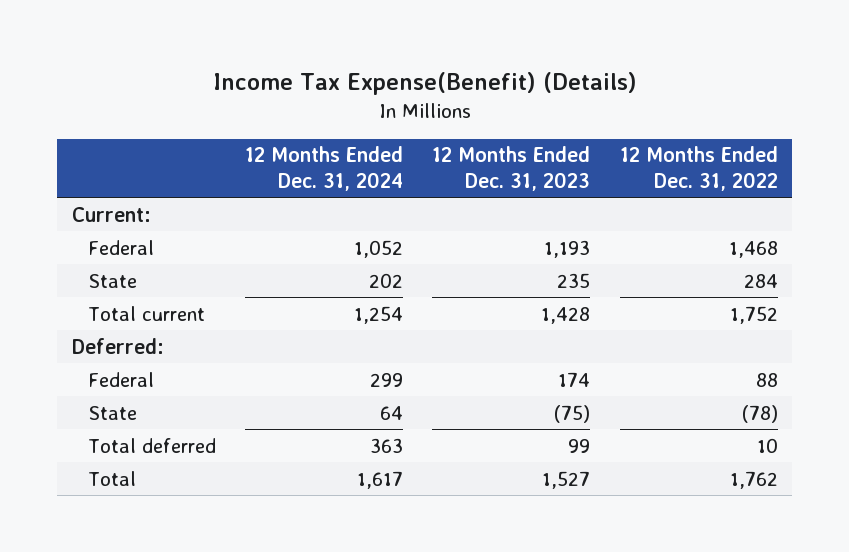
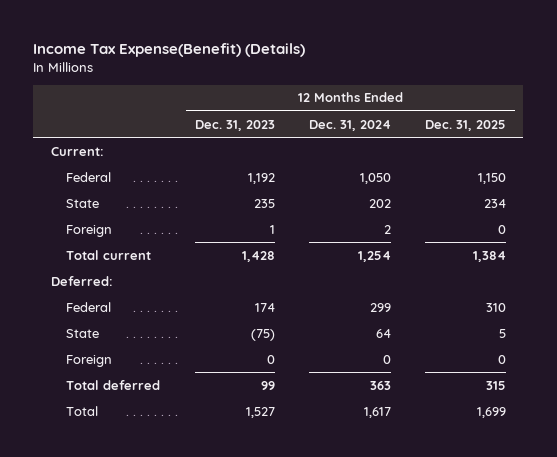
- | 12 Months Ended Dec. 31, 2024 | 12 Months Ended Dec. 31, 2023 | 12 Months Ended Dec. 31, 2022
+ | 12 Months Ended Dec. 31, 2023 | 12 Months Ended Dec. 31, 2024 | 12 Months Ended Dec. 31, 2025
- Federal | 1,052 | 1,193 | 1,468
+ Federal | 1,192 | 1,050 | 1,150
+ Foreign | 1 | 2 | 0
+ Foreign | 0 | 0 | 0

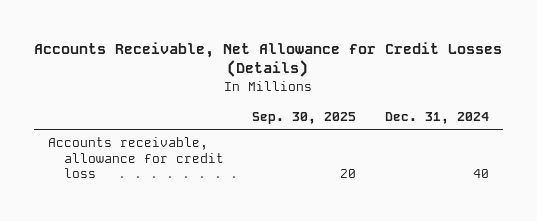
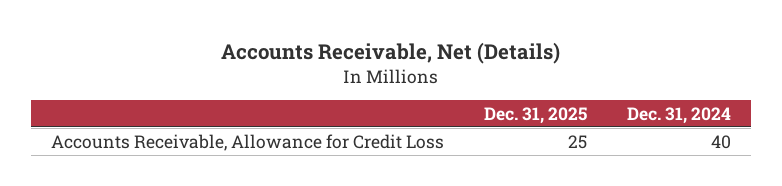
- Accounts Receivable, Net Allowance for Credit Losses (Details)
+ Accounts Receivable, Net (Details)
- | Sep. 30, 2025 | Dec. 31, 2024
+ | Dec. 31, 2025 | Dec. 31, 2024
- Accounts receivable, allowance for credit loss | 20 | 40
+ Accounts Receivable, Allowance for Credit Loss | 25 | 40

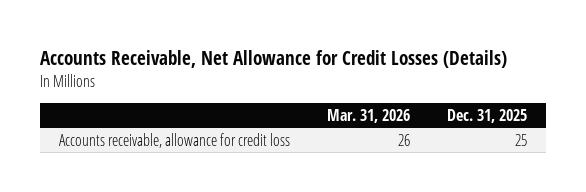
- Accounts Receivable, Net (Details)
+ Accounts Receivable, Net Allowance for Credit Losses (Details)
- | Dec. 31, 2025 | Dec. 31, 2024
+ | Mar. 31, 2026 | Dec. 31, 2025
- Accounts Receivable, Allowance for Credit Loss | 25 | 40
+ Accounts receivable, allowance for credit loss | 26 | 25

